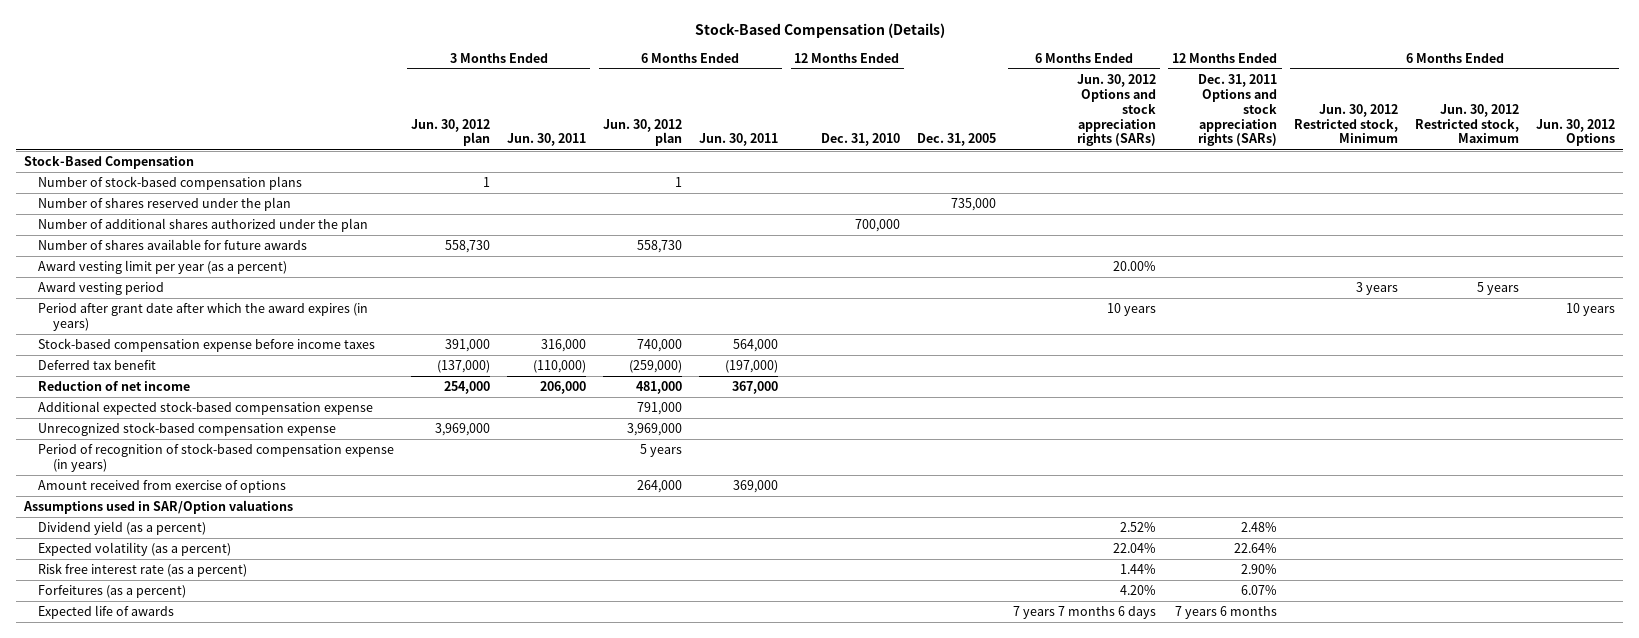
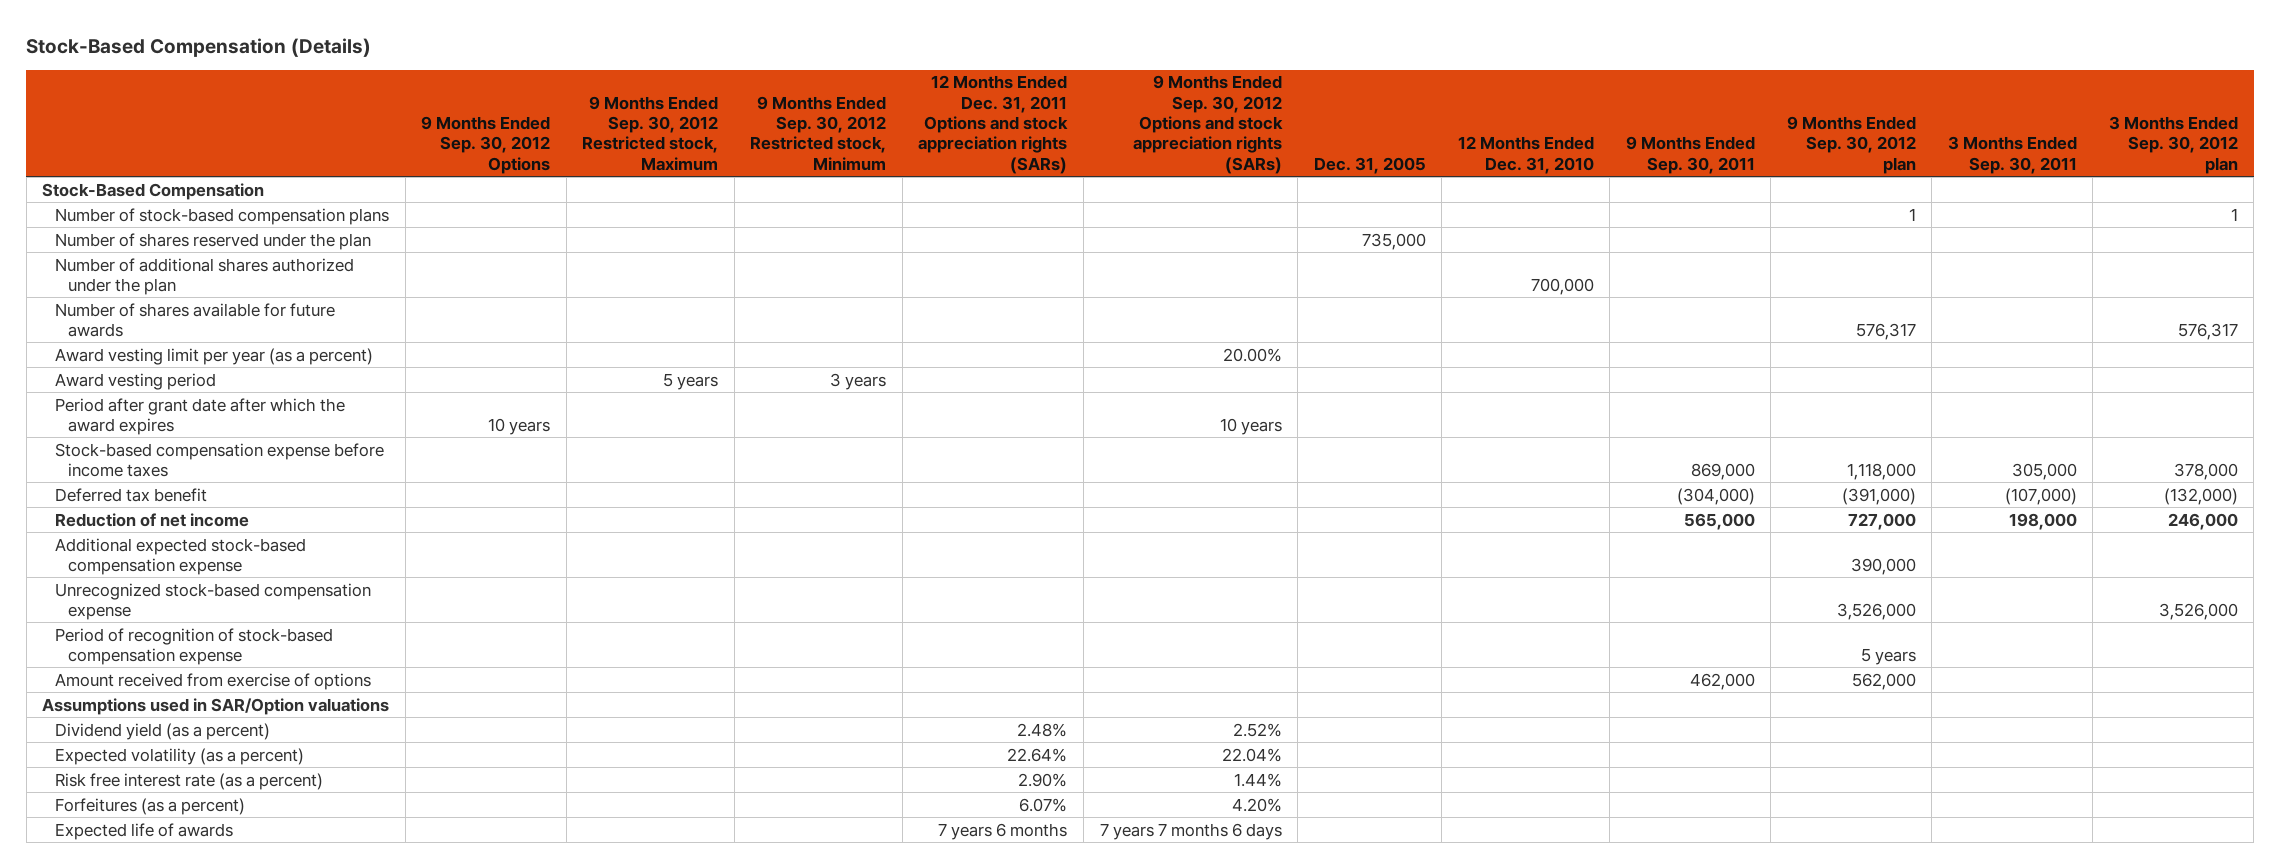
- | 3 Months Ended Jun. 30, 2012 plan | 3 Months Ended Jun. 30, 2011 | 6 Months Ended Jun. 30, 2012 plan | 6 Months Ended Jun. 30, 2011 | 12 Months Ended Dec. 31, 2010 | Dec. 31, 2005 | 6 Months Ended Jun. 30, 2012 Options and stock appreciation rights (SARs) | 12 Months Ended Dec. 31, 2011 Options and stock appreciation rights (SARs) | 6 Months Ended Jun. 30, 2012 Restricted stock, Minimum | 6 Months Ended Jun. 30, 2012 Restricted stock, Maximum | 6 Months Ended Jun. 30, 2012 Options
+ | 9 Months Ended Sep. 30, 2012 Options | 9 Months Ended Sep. 30, 2012 Restricted stock, Maximum | 9 Months Ended Sep. 30, 2012 Restricted stock, Minimum | 12 Months Ended Dec. 31, 2011 Options and stock appreciation rights (SARs) | 9 Months Ended Sep. 30, 2012 Options and stock appreciation rights (SARs) | Dec. 31, 2005 | 12 Months Ended Dec. 31, 2010 | 9 Months Ended Sep. 30, 2011 | 9 Months Ended Sep. 30, 2012 plan | 3 Months Ended Sep. 30, 2011 | 3 Months Ended Sep. 30, 2012 plan
- Period after grant date after which the award expires (in years) | | | | | | | 10 years | | | | 10 years
+ Period after grant date after which the award expires | 10 years | | | | 10 years | | | | | |
- Period of recognition of stock-based compensation expense (in years) | | | 5 years | | | | | | | |
+ Period of recognition of stock-based compensation expense | | | | | | | | | 5 years | |

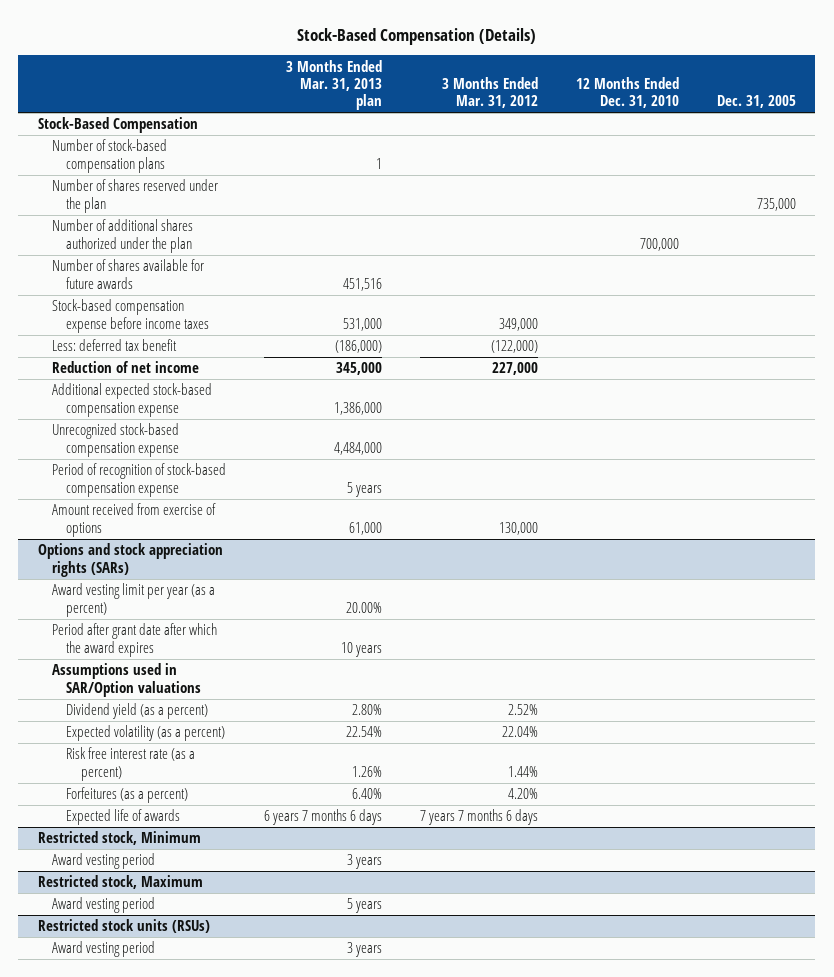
- | 9 Months Ended Sep. 30, 2012 Options | 9 Months Ended Sep. 30, 2012 Restricted stock, Maximum | 9 Months Ended Sep. 30, 2012 Restricted stock, Minimum | 12 Months Ended Dec. 31, 2011 Options and stock appreciation rights (SARs) | 9 Months Ended Sep. 30, 2012 Options and stock appreciation rights (SARs) | Dec. 31, 2005 | 12 Months Ended Dec. 31, 2010 | 9 Months Ended Sep. 30, 2011 | 9 Months Ended Sep. 30, 2012 plan | 3 Months Ended Sep. 30, 2011 | 3 Months Ended Sep. 30, 2012 plan
+ | 3 Months Ended Mar. 31, 2013 plan | 3 Months Ended Mar. 31, 2012 | 12 Months Ended Dec. 31, 2010 | Dec. 31, 2005
- Award vesting limit per year (as a percent) | | | | | 20.00% | | | | | |
- Award vesting period | | 5 years | 3 years | | | | | | | |
- Period after grant date after which the award expires | 10 years | | | | 10 years | | | | | |
- Deferred tax benefit | | | | | | | | (304,000) | (391,000) | (107,000) | (132,000)
+ Less: deferred tax benefit | (186,000) | (122,000) | |
- Assumptions used in SAR/Option valuations
- Dividend yield (as a percent) | | | | 2.48% | 2.52% | | | | | |
- Expected volatility (as a percent) | | | | 22.64% | 22.04% | | | | | |
- Risk free interest rate (as a percent) | | | | 2.90% | 1.44% | | | | | |
- Forfeitures (as a percent) | | | | 6.07% | 4.20% | | | | | |
- Expected life of awards | | | | 7 years 6 months | 7 years 7 months 6 days | | | | | |
+ Options and stock appreciation rights (SARs)
+ Award vesting limit per year (as a percent) | 20.00% | | |
+ Period after grant date after which the award expires | 10 years | | |
+ Assumptions used in SAR/Option valuations
+ Dividend yield (as a percent) | 2.80% | 2.52% | |
+ Expected volatility (as a percent) | 22.54% | 22.04% | |
+ Risk free interest rate (as a percent) | 1.26% | 1.44% | |
+ Forfeitures (as a percent) | 6.40% | 4.20% | |
+ Expected life of awards | 6 years 7 months 6 days | 7 years 7 months 6 days | |
+ Restricted stock, Minimum
+ Award vesting period | 3 years | | |
+ Restricted stock, Maximum
+ Award vesting period | 5 years | | |
+ Restricted stock units (RSUs)
+ Award vesting period | 3 years | | |

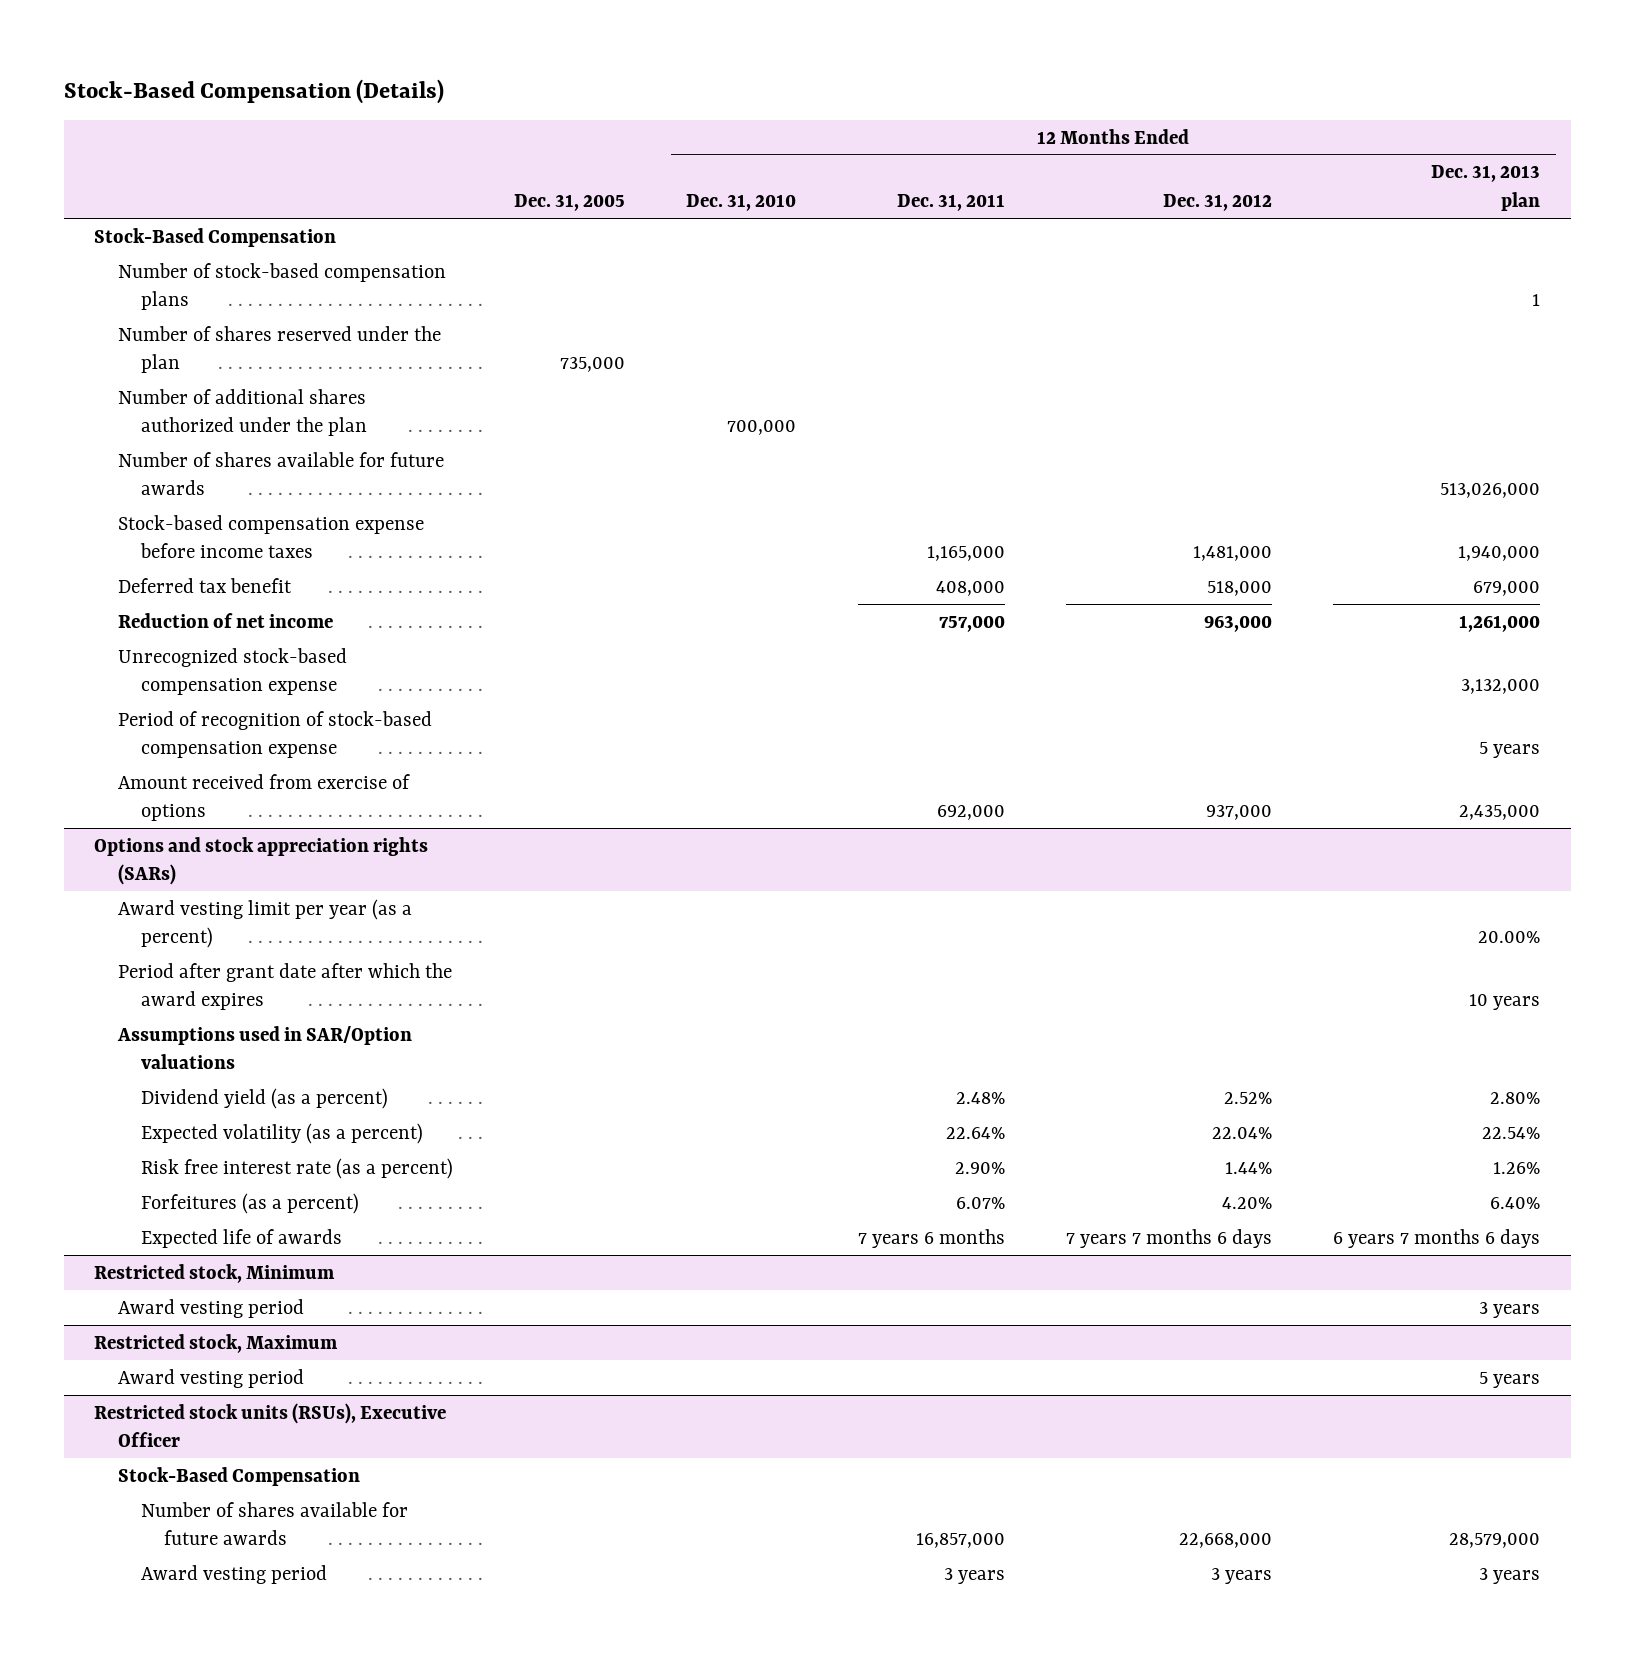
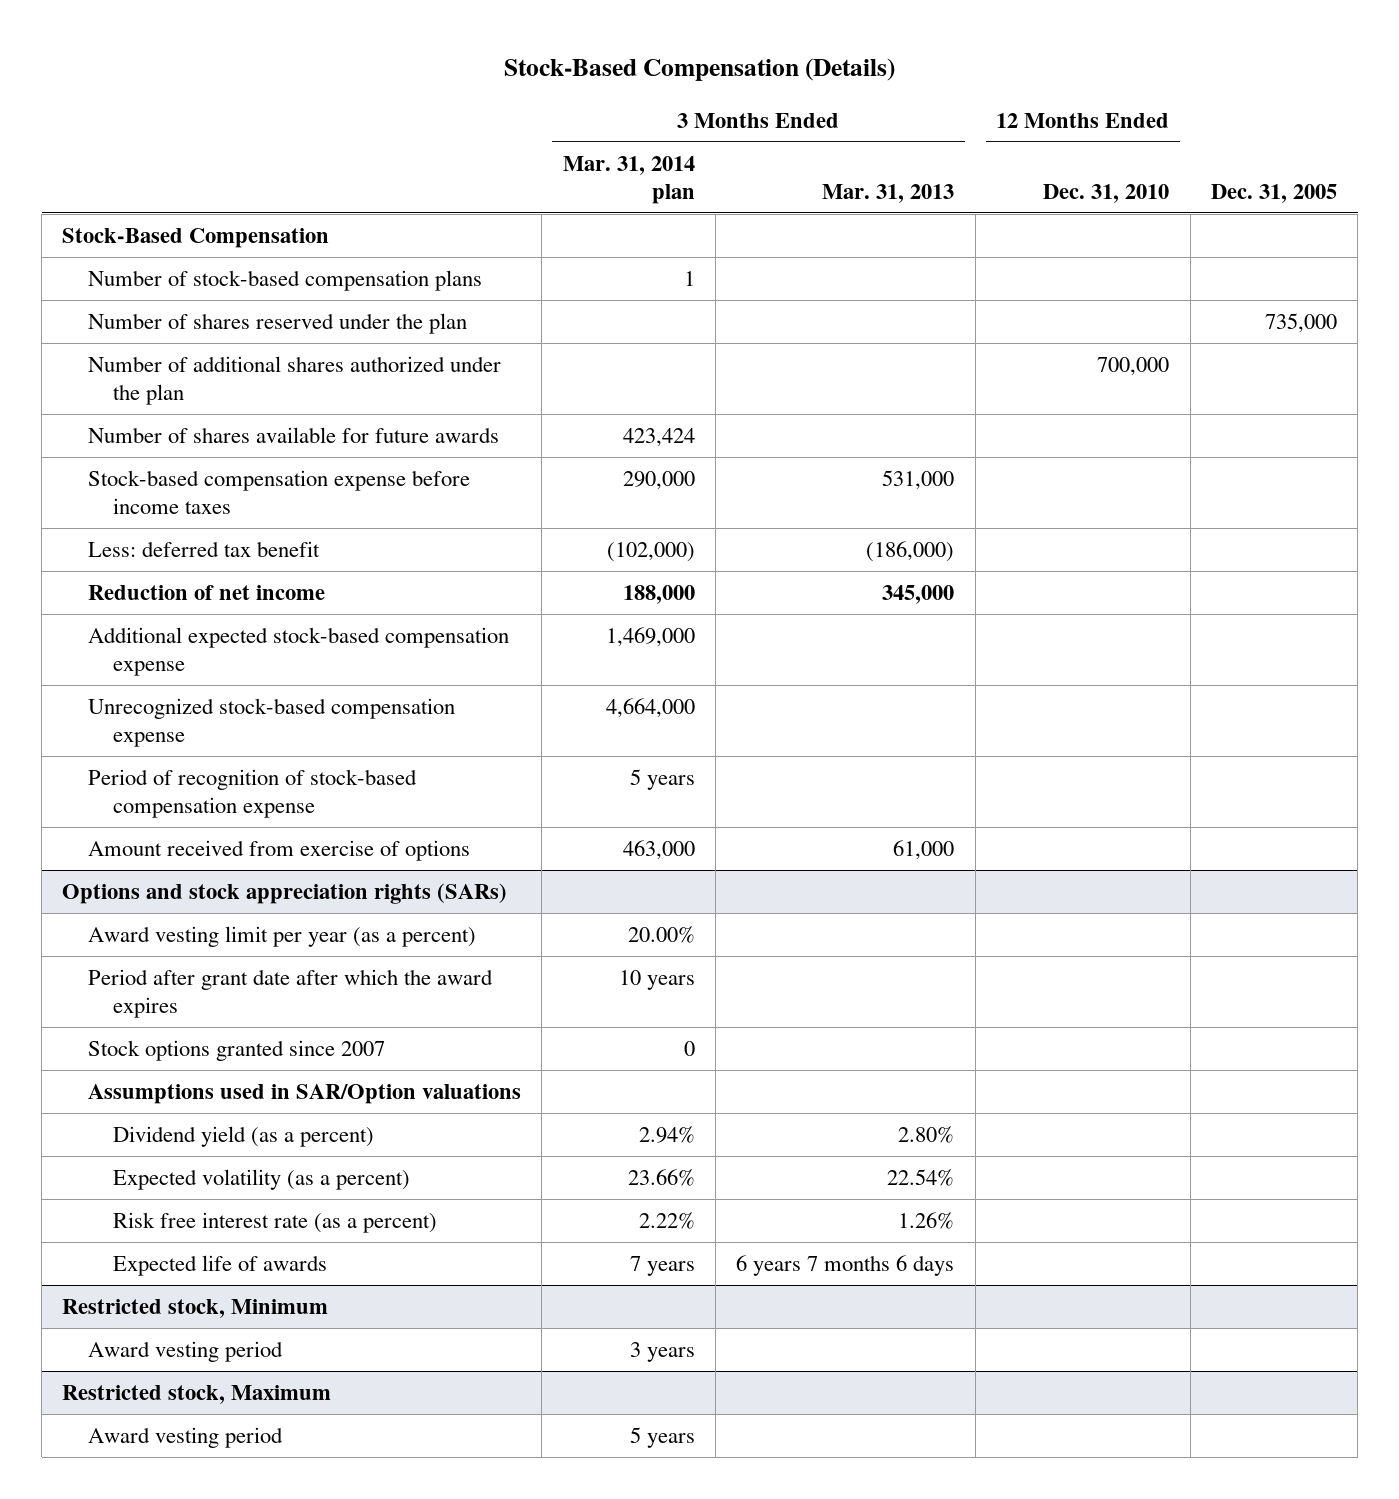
- | Dec. 31, 2005 | 12 Months Ended Dec. 31, 2010 | 12 Months Ended Dec. 31, 2011 | 12 Months Ended Dec. 31, 2012 | 12 Months Ended Dec. 31, 2013 plan
+ | 3 Months Ended Mar. 31, 2014 plan | 3 Months Ended Mar. 31, 2013 | 12 Months Ended Dec. 31, 2010 | Dec. 31, 2005
- Deferred tax benefit | | | 408,000 | 518,000 | 679,000
+ Less: deferred tax benefit | (102,000) | (186,000) | |
+ Additional expected stock-based compensation expense | 1,469,000 | | |
@ Options and stock appreciation rights (SARs)
+ Stock options granted since 2007 | 0 | | |
- Forfeitures (as a percent) | | | 6.07% | 4.20% | 6.40%
- Restricted stock units (RSUs), Executive Officer
- Stock-Based Compensation
- Number of shares available for future awards | | | 16,857,000 | 22,668,000 | 28,579,000
- Award vesting period | | | 3 years | 3 years | 3 years

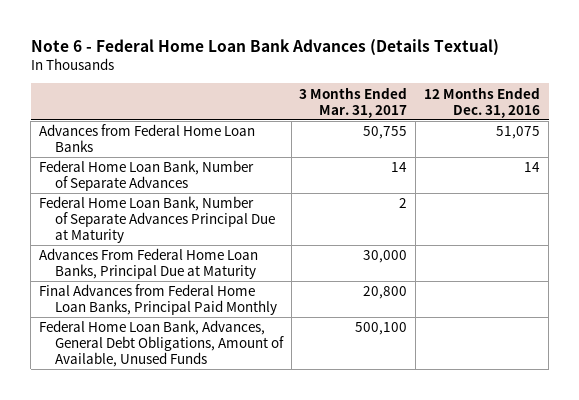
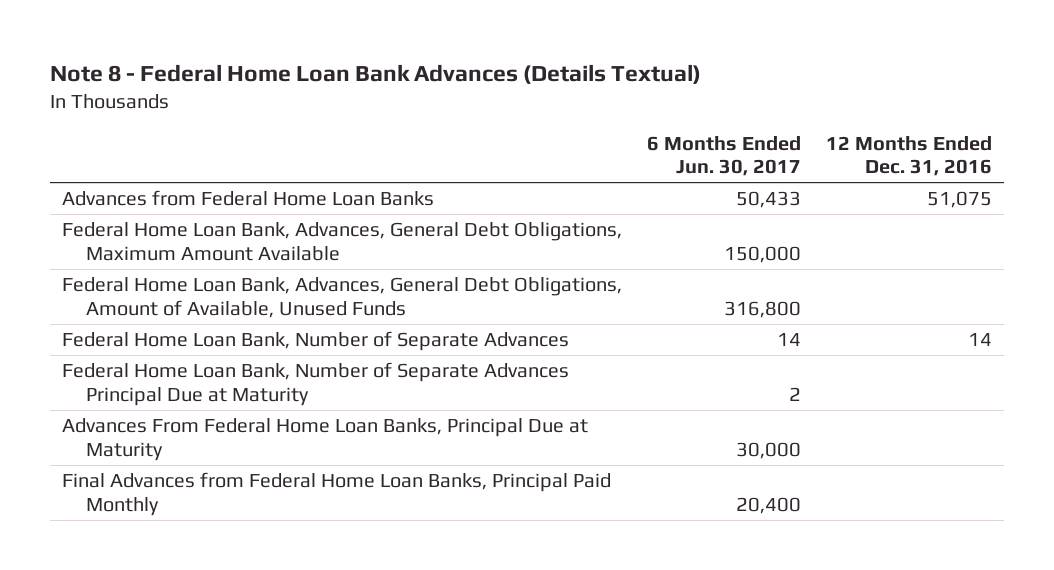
- Note 6 - Federal Home Loan Bank Advances (Details Textual)
+ Note 8 - Federal Home Loan Bank Advances (Details Textual)
- | 3 Months Ended Mar. 31, 2017 | 12 Months Ended Dec. 31, 2016
+ | 6 Months Ended Jun. 30, 2017 | 12 Months Ended Dec. 31, 2016
+ Federal Home Loan Bank, Advances, General Debt Obligations, Maximum Amount Available | 150,000 |
moved up: Federal Home Loan Bank, Advances, General Debt Obligations, Amount of Available, Unused Funds | 316,800 |

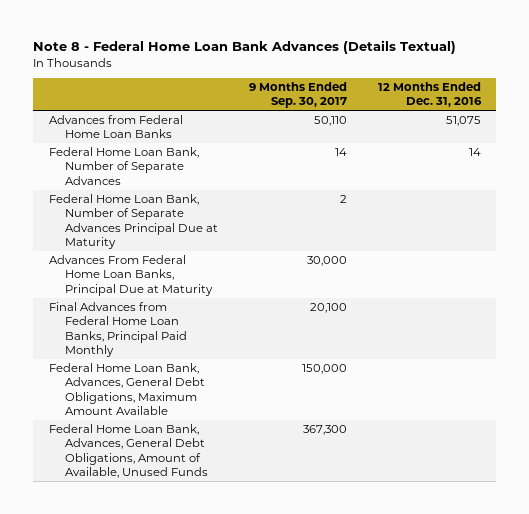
- | 6 Months Ended Jun. 30, 2017 | 12 Months Ended Dec. 31, 2016
+ | 9 Months Ended Sep. 30, 2017 | 12 Months Ended Dec. 31, 2016
moved down: Federal Home Loan Bank, Advances, General Debt Obligations, Maximum Amount Available | 150,000 |
moved down: Federal Home Loan Bank, Advances, General Debt Obligations, Amount of Available, Unused Funds | 367,300 |

